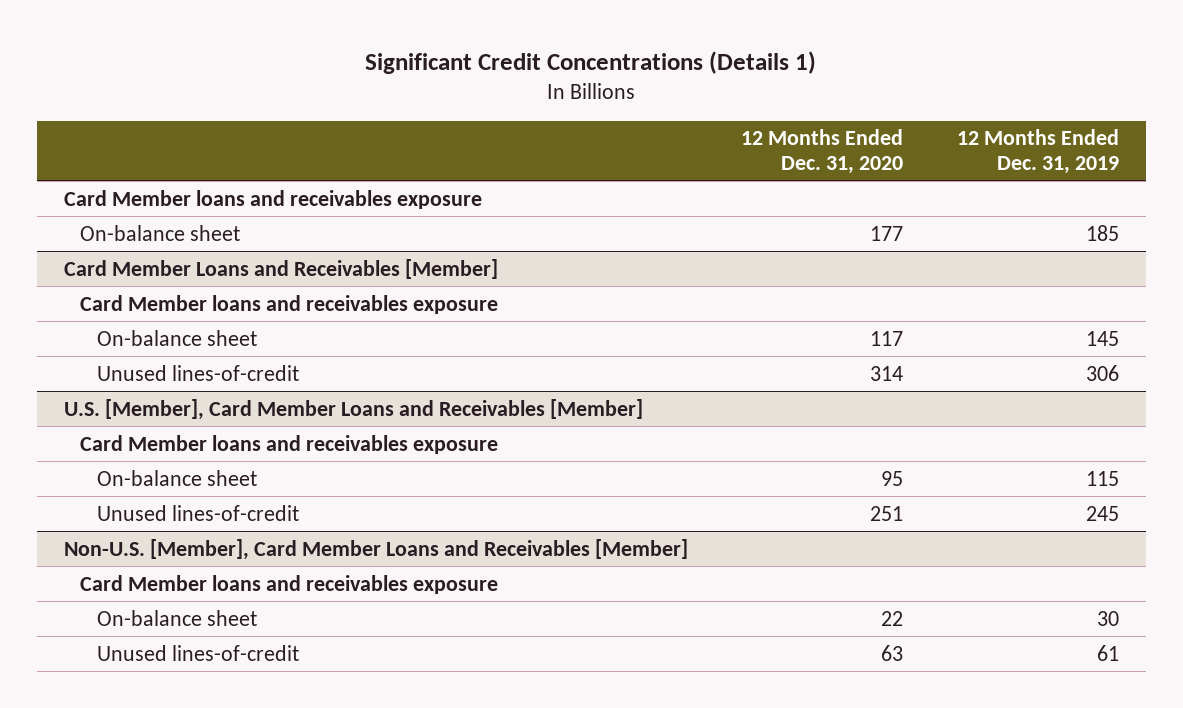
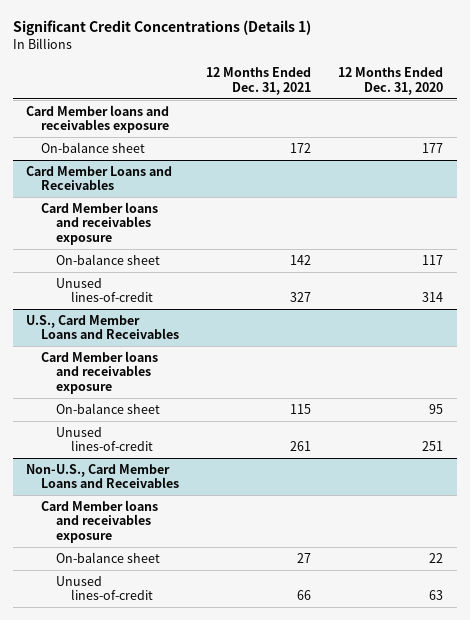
- | 12 Months Ended Dec. 31, 2020 | 12 Months Ended Dec. 31, 2019
+ | 12 Months Ended Dec. 31, 2021 | 12 Months Ended Dec. 31, 2020
- Card Member Loans and Receivables [Member]
+ Card Member Loans and Receivables
- U.S. [Member], Card Member Loans and Receivables [Member]
+ U.S., Card Member Loans and Receivables
- Non-U.S. [Member], Card Member Loans and Receivables [Member]
+ Non-U.S., Card Member Loans and Receivables

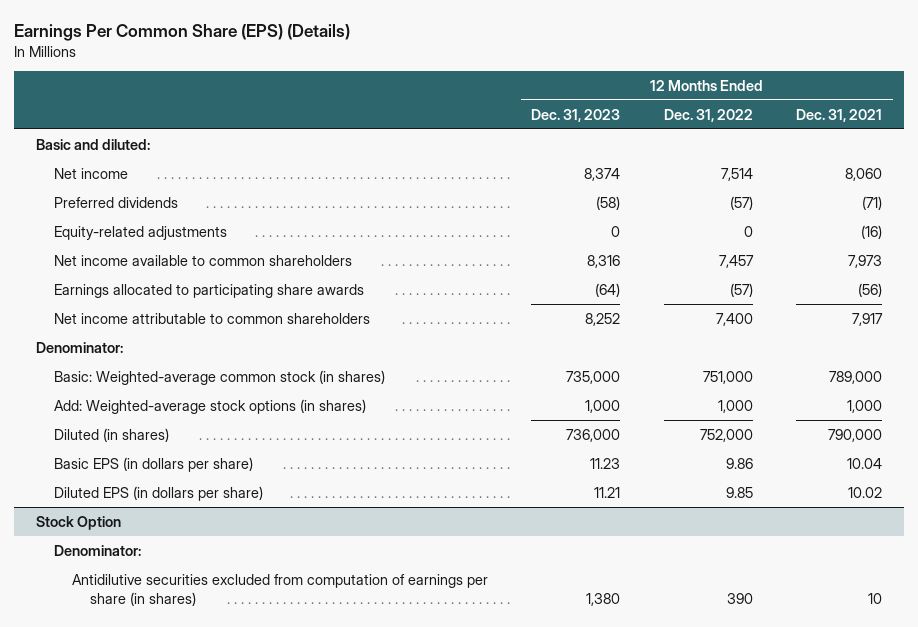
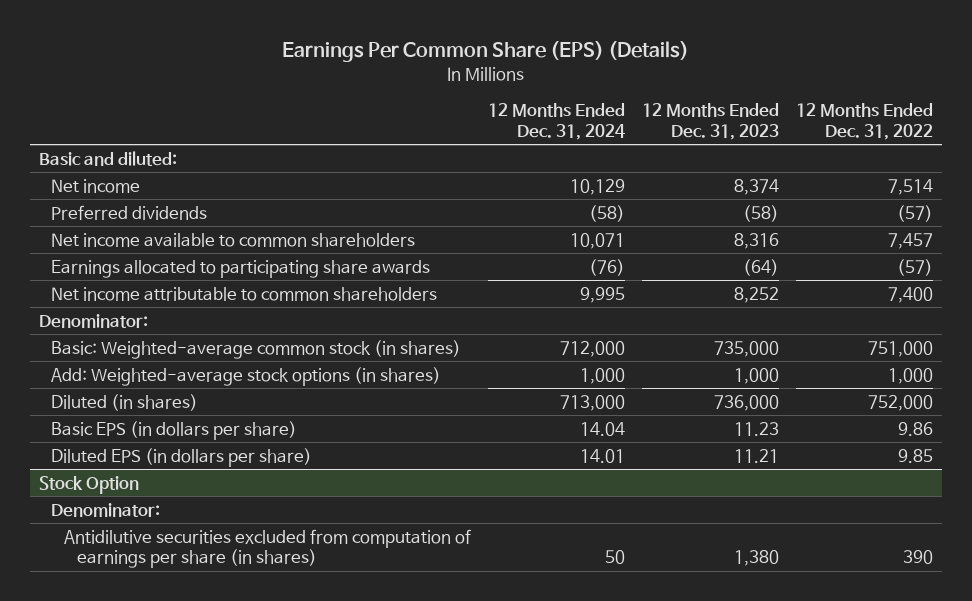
- | 12 Months Ended Dec. 31, 2023 | 12 Months Ended Dec. 31, 2022 | 12 Months Ended Dec. 31, 2021
+ | 12 Months Ended Dec. 31, 2024 | 12 Months Ended Dec. 31, 2023 | 12 Months Ended Dec. 31, 2022
- Equity-related adjustments | 0 | 0 | (16)

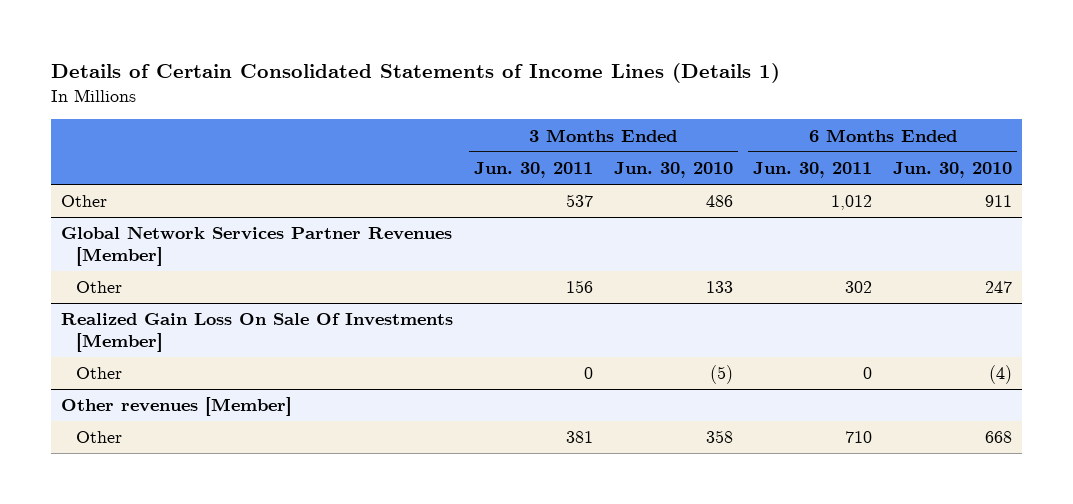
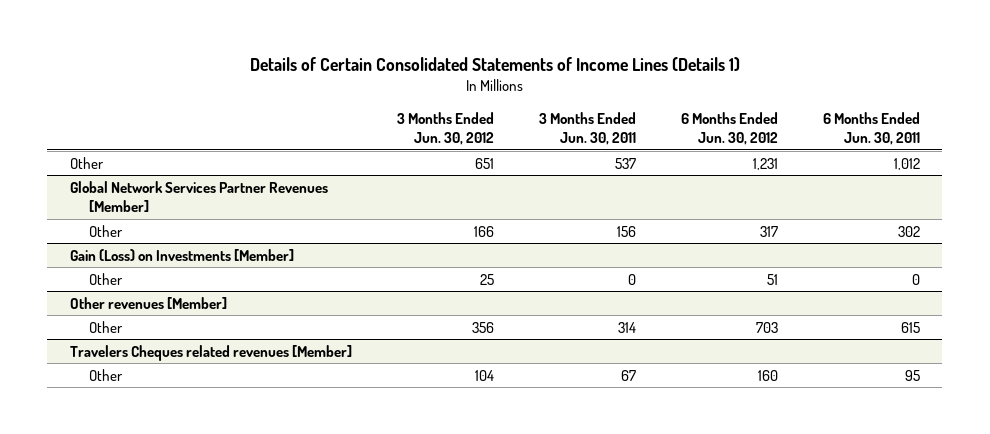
- | 3 Months Ended Jun. 30, 2011 | 3 Months Ended Jun. 30, 2010 | 6 Months Ended Jun. 30, 2011 | 6 Months Ended Jun. 30, 2010
+ | 3 Months Ended Jun. 30, 2012 | 3 Months Ended Jun. 30, 2011 | 6 Months Ended Jun. 30, 2012 | 6 Months Ended Jun. 30, 2011
- Realized Gain Loss On Sale Of Investments [Member]
+ Gain (Loss) on Investments [Member]
@ Other revenues [Member]
- Other | 381 | 358 | 710 | 668
+ Other | 356 | 314 | 703 | 615
+ Travelers Cheques related revenues [Member]
+ Other | 104 | 67 | 160 | 95

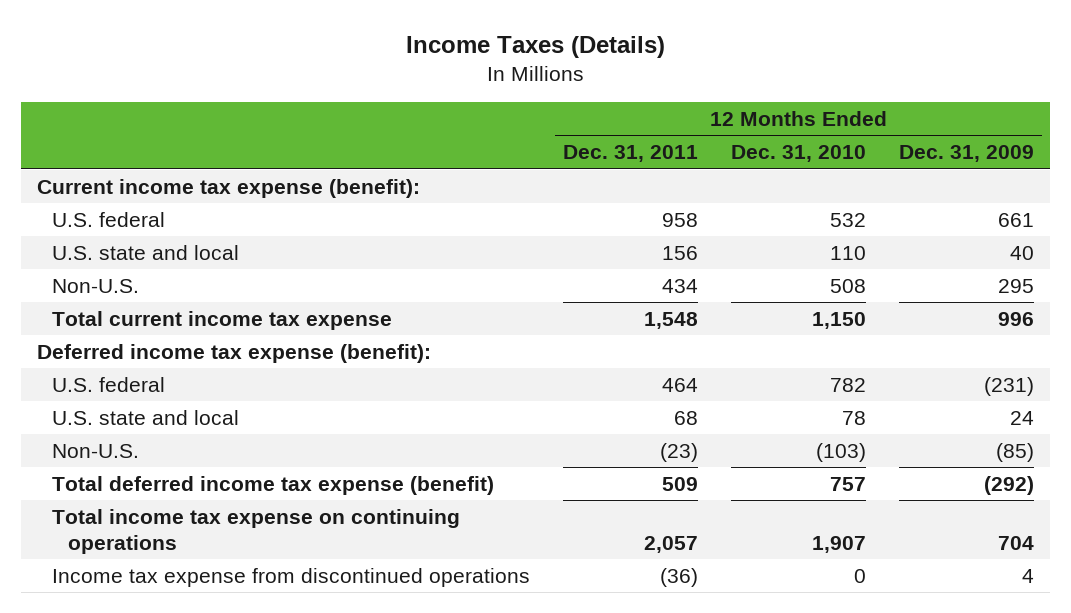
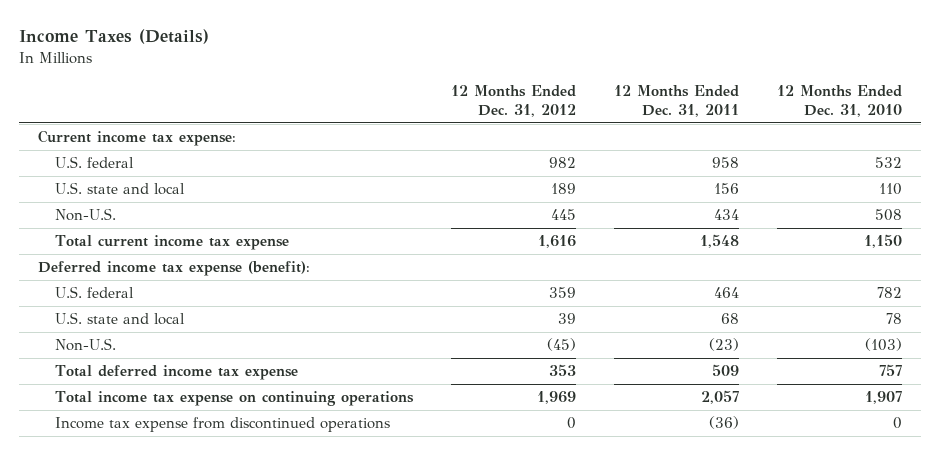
- | 12 Months Ended Dec. 31, 2011 | 12 Months Ended Dec. 31, 2010 | 12 Months Ended Dec. 31, 2009
+ | 12 Months Ended Dec. 31, 2012 | 12 Months Ended Dec. 31, 2011 | 12 Months Ended Dec. 31, 2010
- Current income tax expense (benefit):
+ Current income tax expense:
- Total deferred income tax expense (benefit) | 509 | 757 | (292)
+ Total deferred income tax expense | 353 | 509 | 757

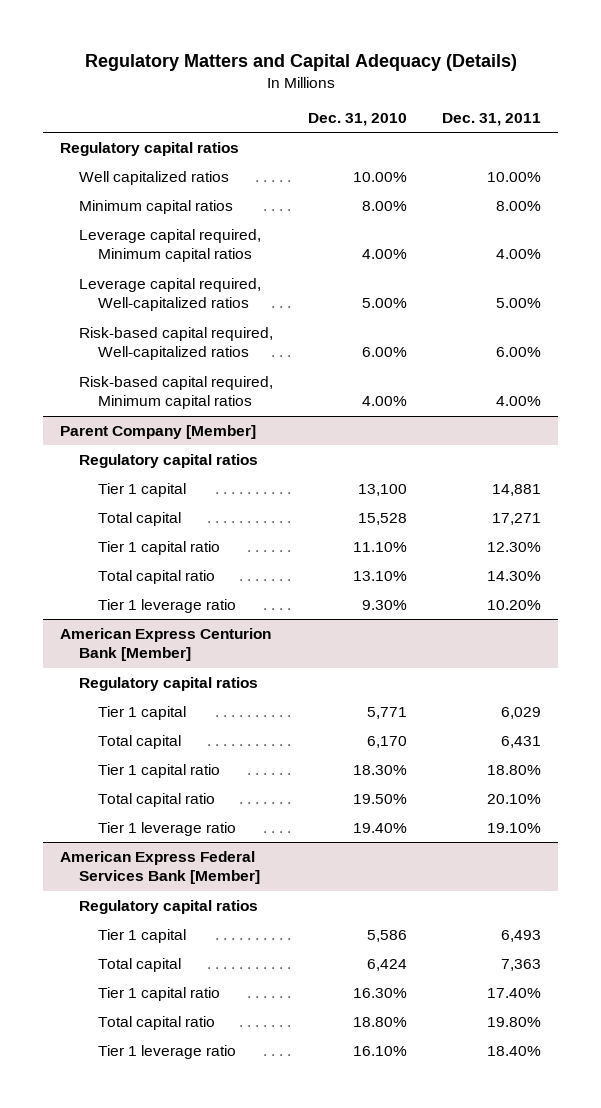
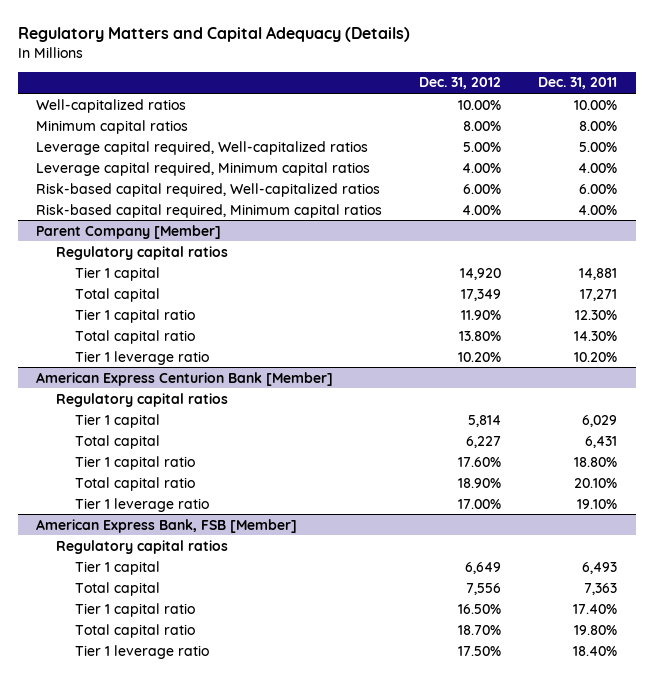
- | Dec. 31, 2010 | Dec. 31, 2011
+ | Dec. 31, 2012 | Dec. 31, 2011
- Regulatory capital ratios
- Well capitalized ratios | 10.00% | 10.00%
+ Well-capitalized ratios | 10.00% | 10.00%
moved down: Leverage capital required, Minimum capital ratios | 4.00% | 4.00%
- American Express Federal Services Bank [Member]
+ American Express Bank, FSB [Member]

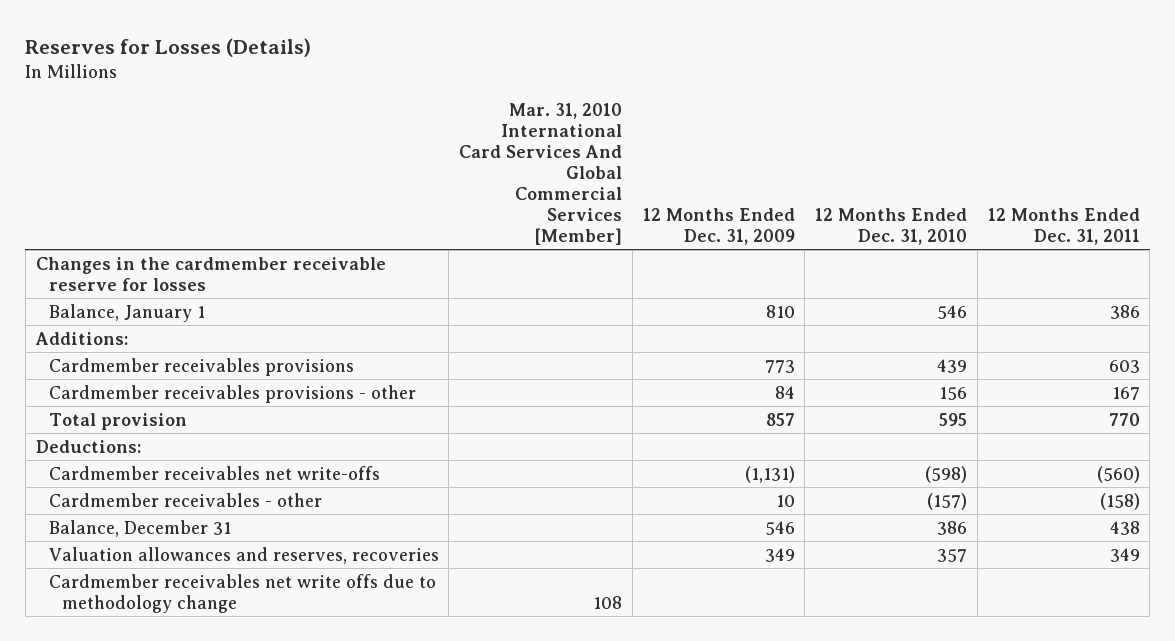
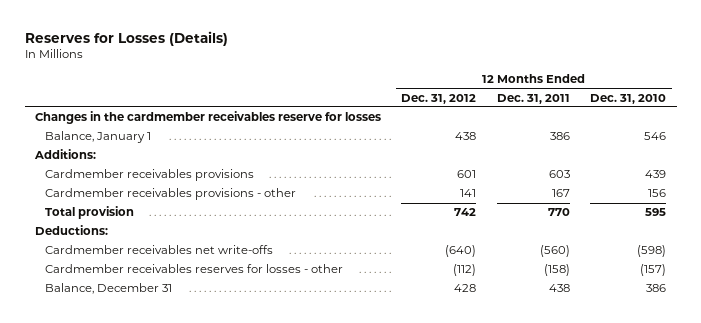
- | Mar. 31, 2010 International Card Services And Global Commercial Services [Member] | 12 Months Ended Dec. 31, 2009 | 12 Months Ended Dec. 31, 2010 | 12 Months Ended Dec. 31, 2011
+ | 12 Months Ended Dec. 31, 2012 | 12 Months Ended Dec. 31, 2011 | 12 Months Ended Dec. 31, 2010
- Changes in the cardmember receivable reserve for losses
+ Changes in the cardmember receivables reserve for losses
- Cardmember receivables - other | | 10 | (157) | (158)
+ Cardmember receivables reserves for losses - other | (112) | (158) | (157)
- Valuation allowances and reserves, recoveries | | 349 | 357 | 349
- Cardmember receivables net write offs due to methodology change | 108 | | |

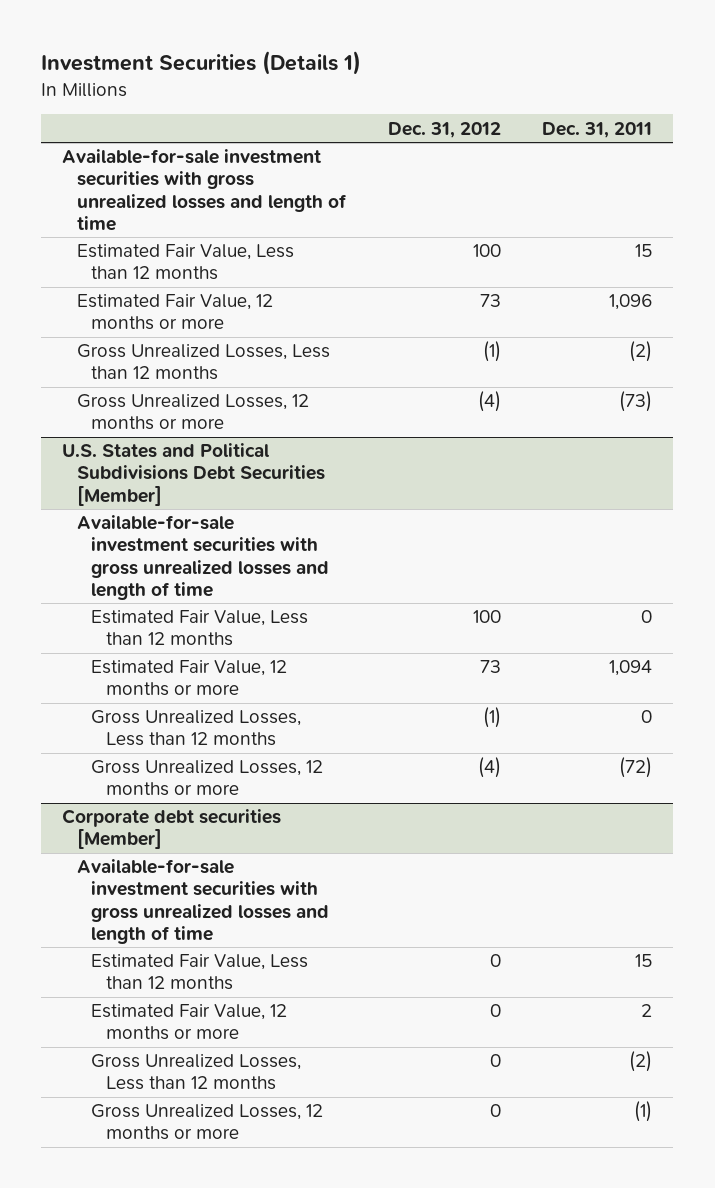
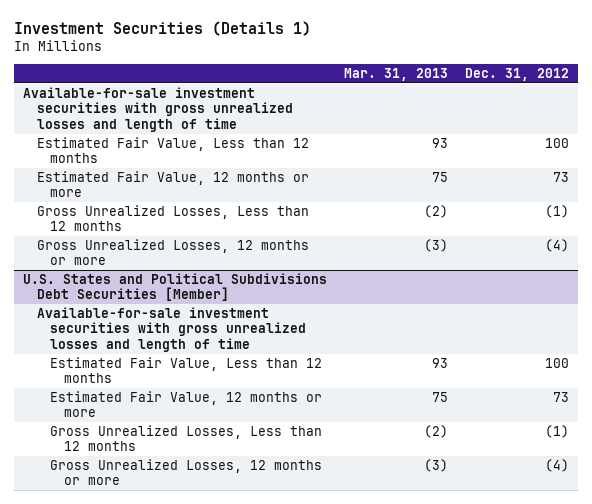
- | Dec. 31, 2012 | Dec. 31, 2011
+ | Mar. 31, 2013 | Dec. 31, 2012
- Corporate debt securities [Member]
- Available-for-sale investment securities with gross unrealized losses and length of time
- Estimated Fair Value, Less than 12 months | 0 | 15
- Estimated Fair Value, 12 months or more | 0 | 2
- Gross Unrealized Losses, Less than 12 months | 0 | (2)
- Gross Unrealized Losses, 12 months or more | 0 | (1)

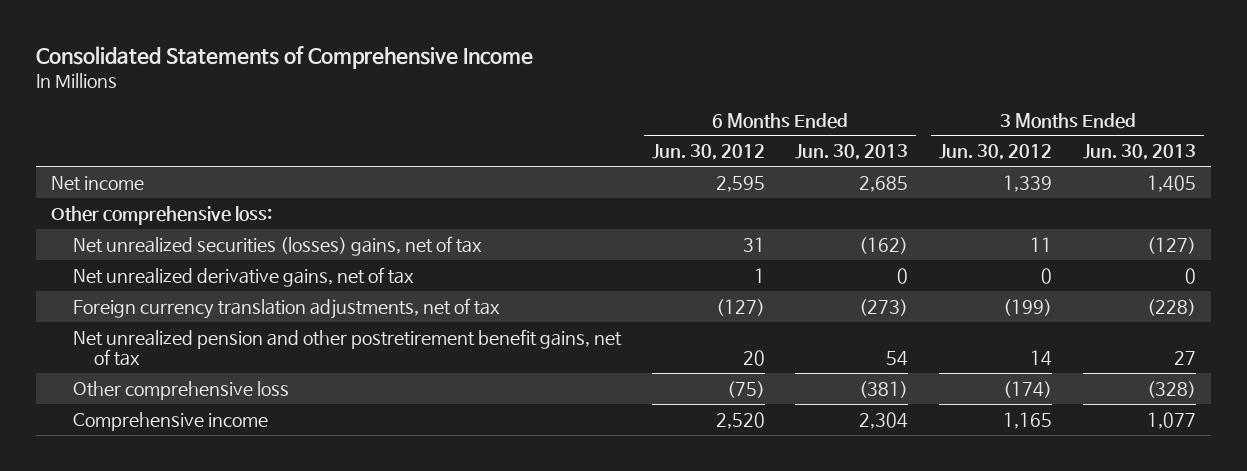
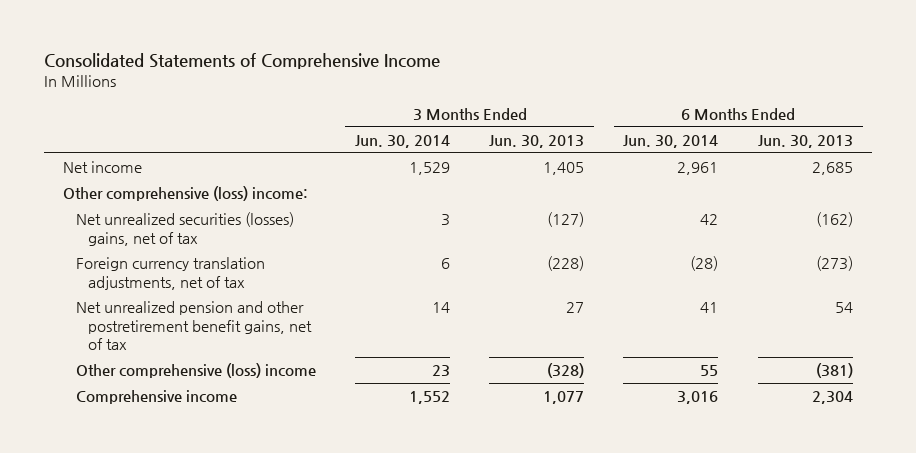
- | 6 Months Ended Jun. 30, 2012 | 6 Months Ended Jun. 30, 2013 | 3 Months Ended Jun. 30, 2012 | 3 Months Ended Jun. 30, 2013
+ | 3 Months Ended Jun. 30, 2014 | 3 Months Ended Jun. 30, 2013 | 6 Months Ended Jun. 30, 2014 | 6 Months Ended Jun. 30, 2013
- Other comprehensive loss:
+ Other comprehensive (loss) income:
- Net unrealized derivative gains, net of tax | 1 | 0 | 0 | 0
- Other comprehensive loss | (75) | (381) | (174) | (328)
+ Other comprehensive (loss) income | 23 | (328) | 55 | (381)

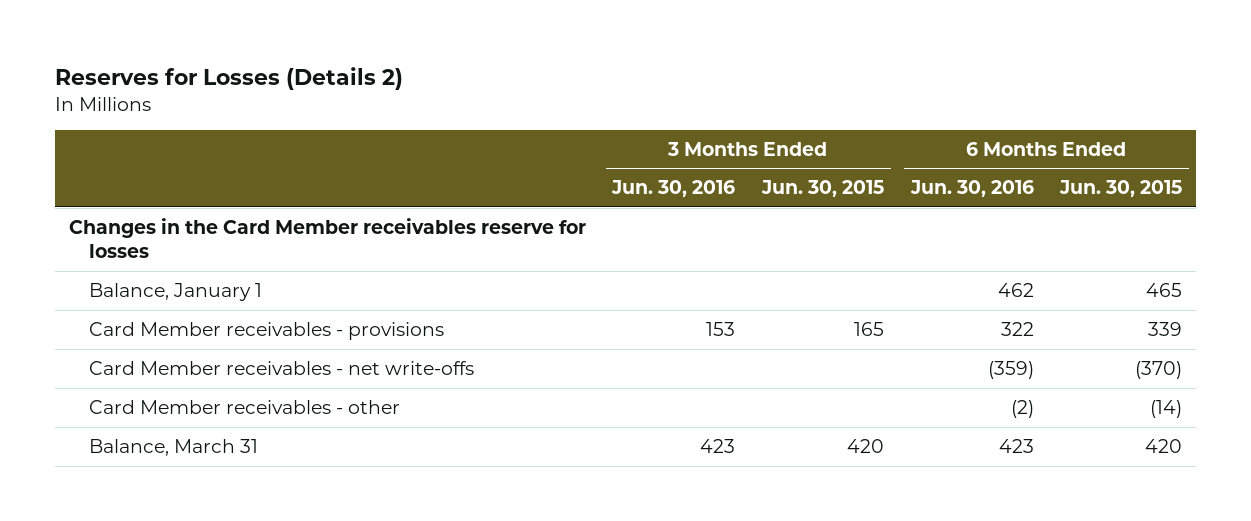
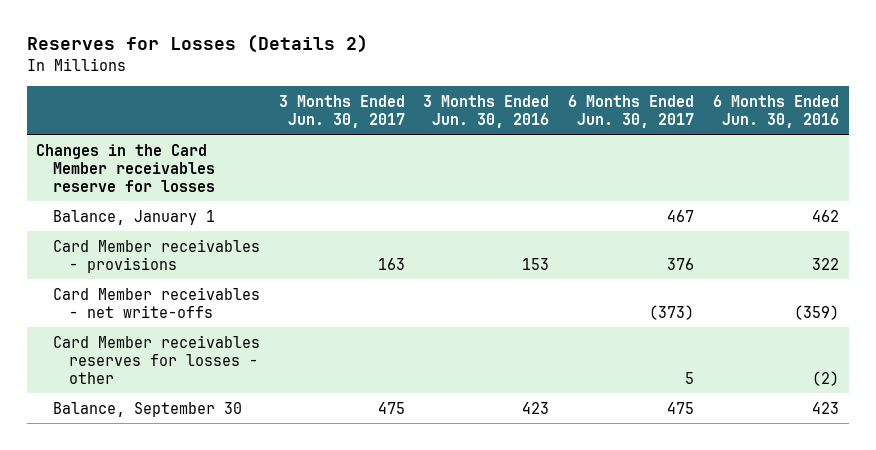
- | 3 Months Ended Jun. 30, 2016 | 3 Months Ended Jun. 30, 2015 | 6 Months Ended Jun. 30, 2016 | 6 Months Ended Jun. 30, 2015
+ | 3 Months Ended Jun. 30, 2017 | 3 Months Ended Jun. 30, 2016 | 6 Months Ended Jun. 30, 2017 | 6 Months Ended Jun. 30, 2016
- Card Member receivables - other | | | (2) | (14)
- Balance, March 31 | 423 | 420 | 423 | 420
+ Card Member receivables reserves for losses - other | | | 5 | (2)
+ Balance, September 30 | 475 | 423 | 475 | 423

